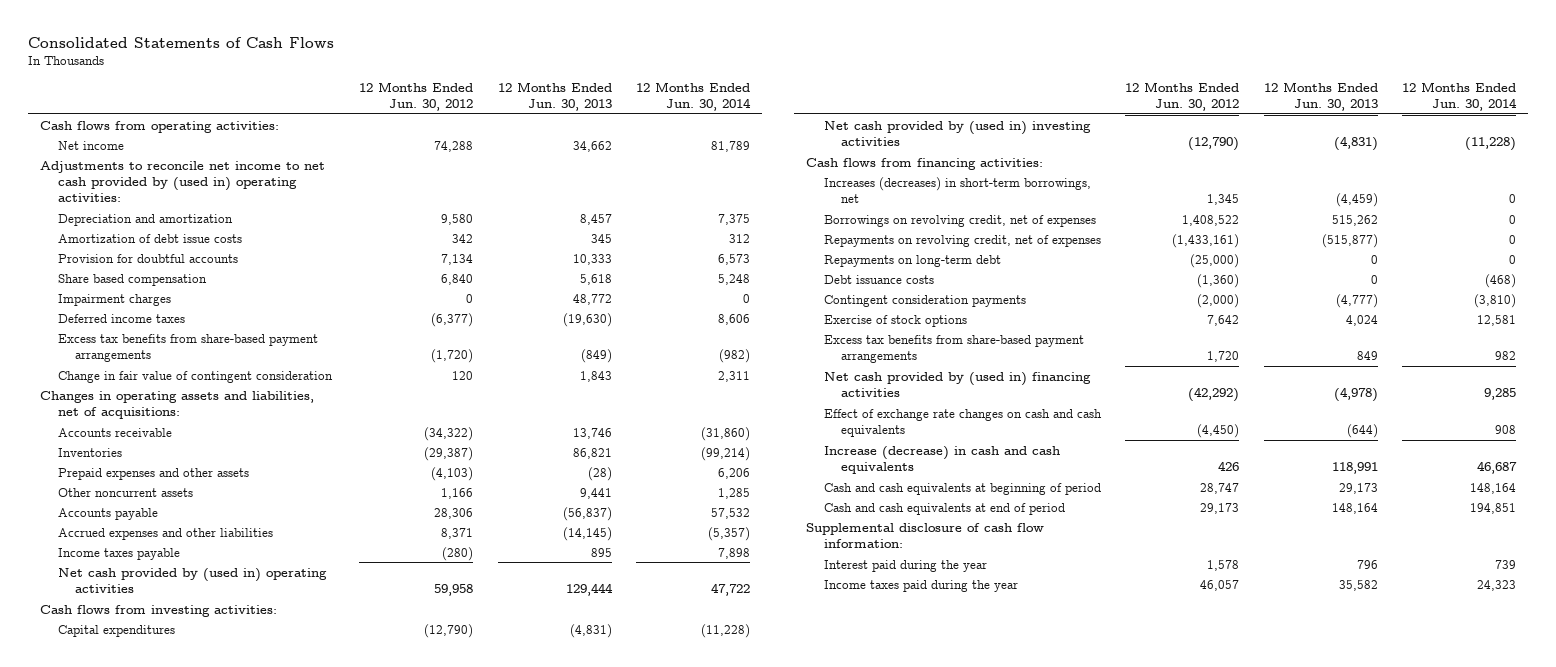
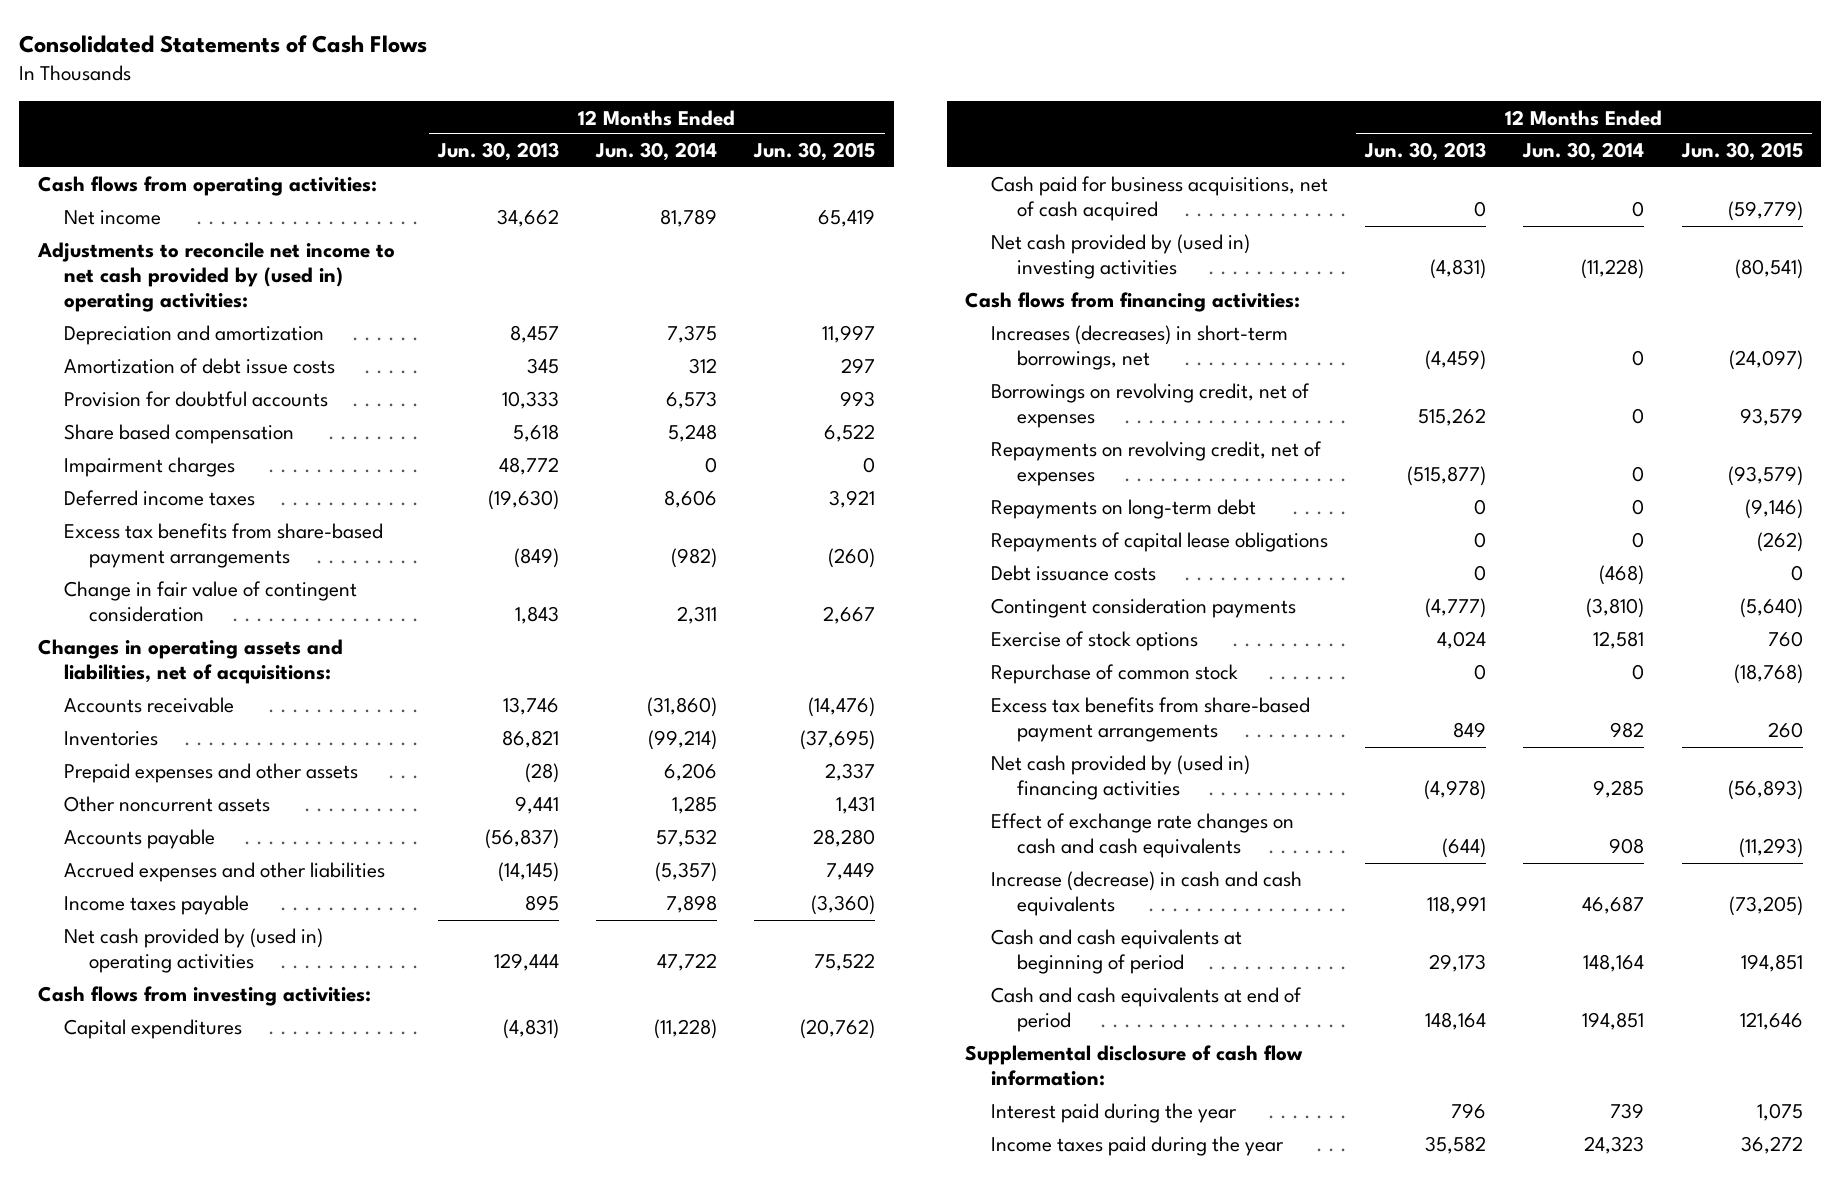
- | 12 Months Ended Jun. 30, 2012 | 12 Months Ended Jun. 30, 2013 | 12 Months Ended Jun. 30, 2014
+ | 12 Months Ended Jun. 30, 2013 | 12 Months Ended Jun. 30, 2014 | 12 Months Ended Jun. 30, 2015
+ Cash paid for business acquisitions, net of cash acquired | 0 | 0 | (59,779)
+ Repayments of capital lease obligations | 0 | 0 | (262)
+ Repurchase of common stock | 0 | 0 | (18,768)

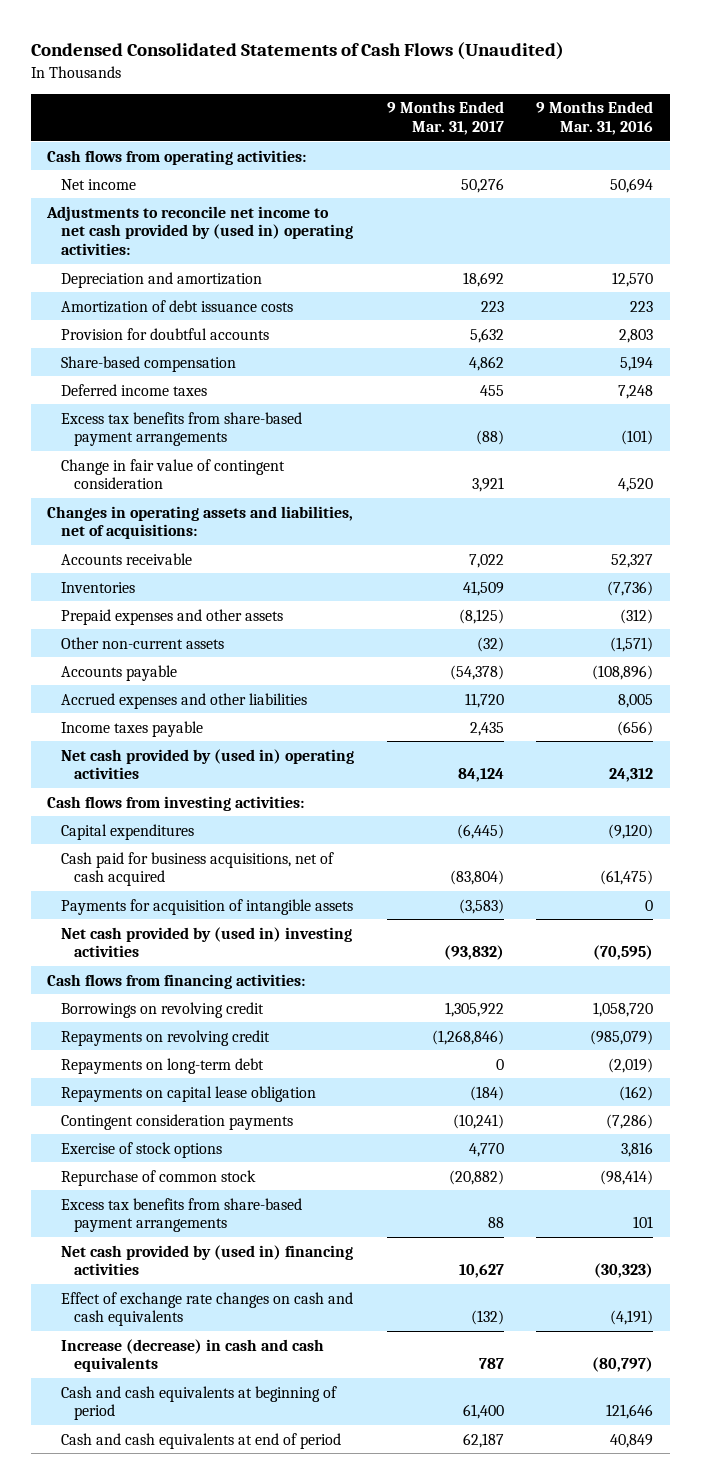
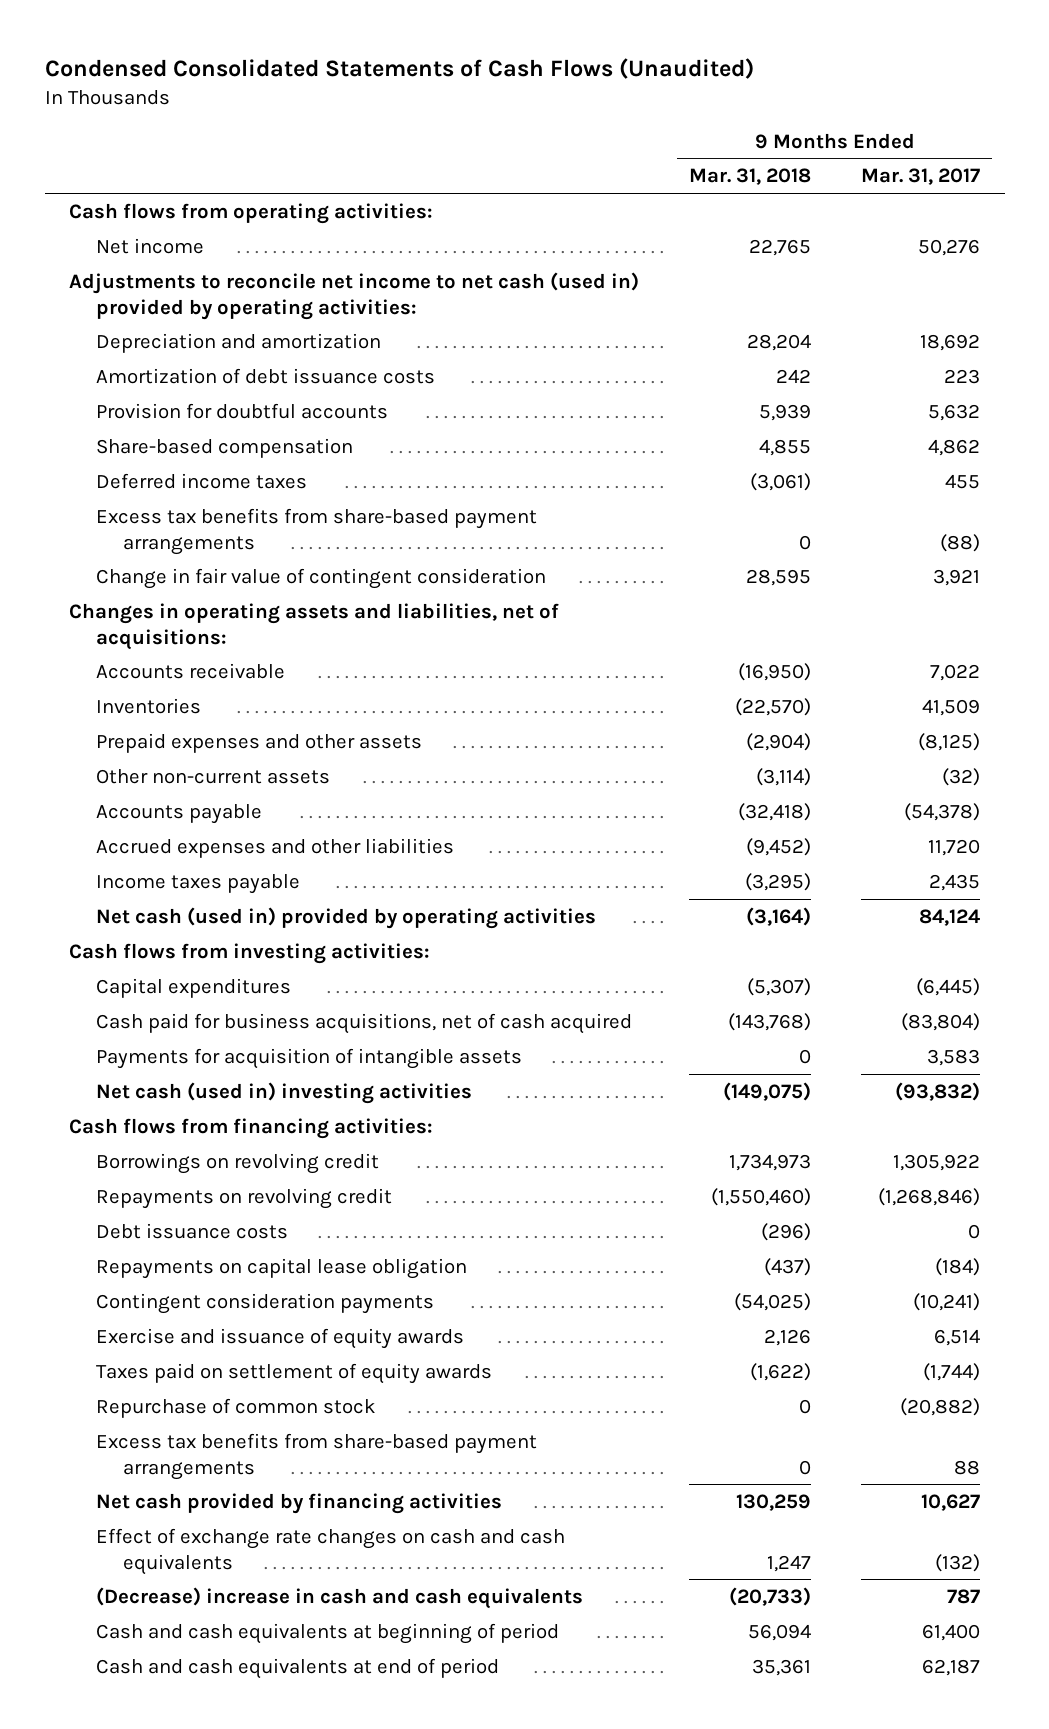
- | 9 Months Ended Mar. 31, 2017 | 9 Months Ended Mar. 31, 2016
+ | 9 Months Ended Mar. 31, 2018 | 9 Months Ended Mar. 31, 2017
- Adjustments to reconcile net income to net cash provided by (used in) operating activities:
+ Adjustments to reconcile net income to net cash (used in) provided by operating activities:
- Net cash provided by (used in) operating activities | 84,124 | 24,312
+ Net cash (used in) provided by operating activities | (3,164) | 84,124
- Payments for acquisition of intangible assets | (3,583) | 0
- Net cash provided by (used in) investing activities | (93,832) | (70,595)
+ Payments for acquisition of intangible assets | 0 | 3,583
+ Net cash (used in) investing activities | (149,075) | (93,832)
- Repayments on long-term debt | 0 | (2,019)
+ Debt issuance costs | (296) | 0
- Exercise of stock options | 4,770 | 3,816
+ Exercise and issuance of equity awards | 2,126 | 6,514
+ Taxes paid on settlement of equity awards | (1,622) | (1,744)
- Net cash provided by (used in) financing activities | 10,627 | (30,323)
+ Net cash provided by financing activities | 130,259 | 10,627
- Increase (decrease) in cash and cash equivalents | 787 | (80,797)
+ (Decrease) increase in cash and cash equivalents | (20,733) | 787

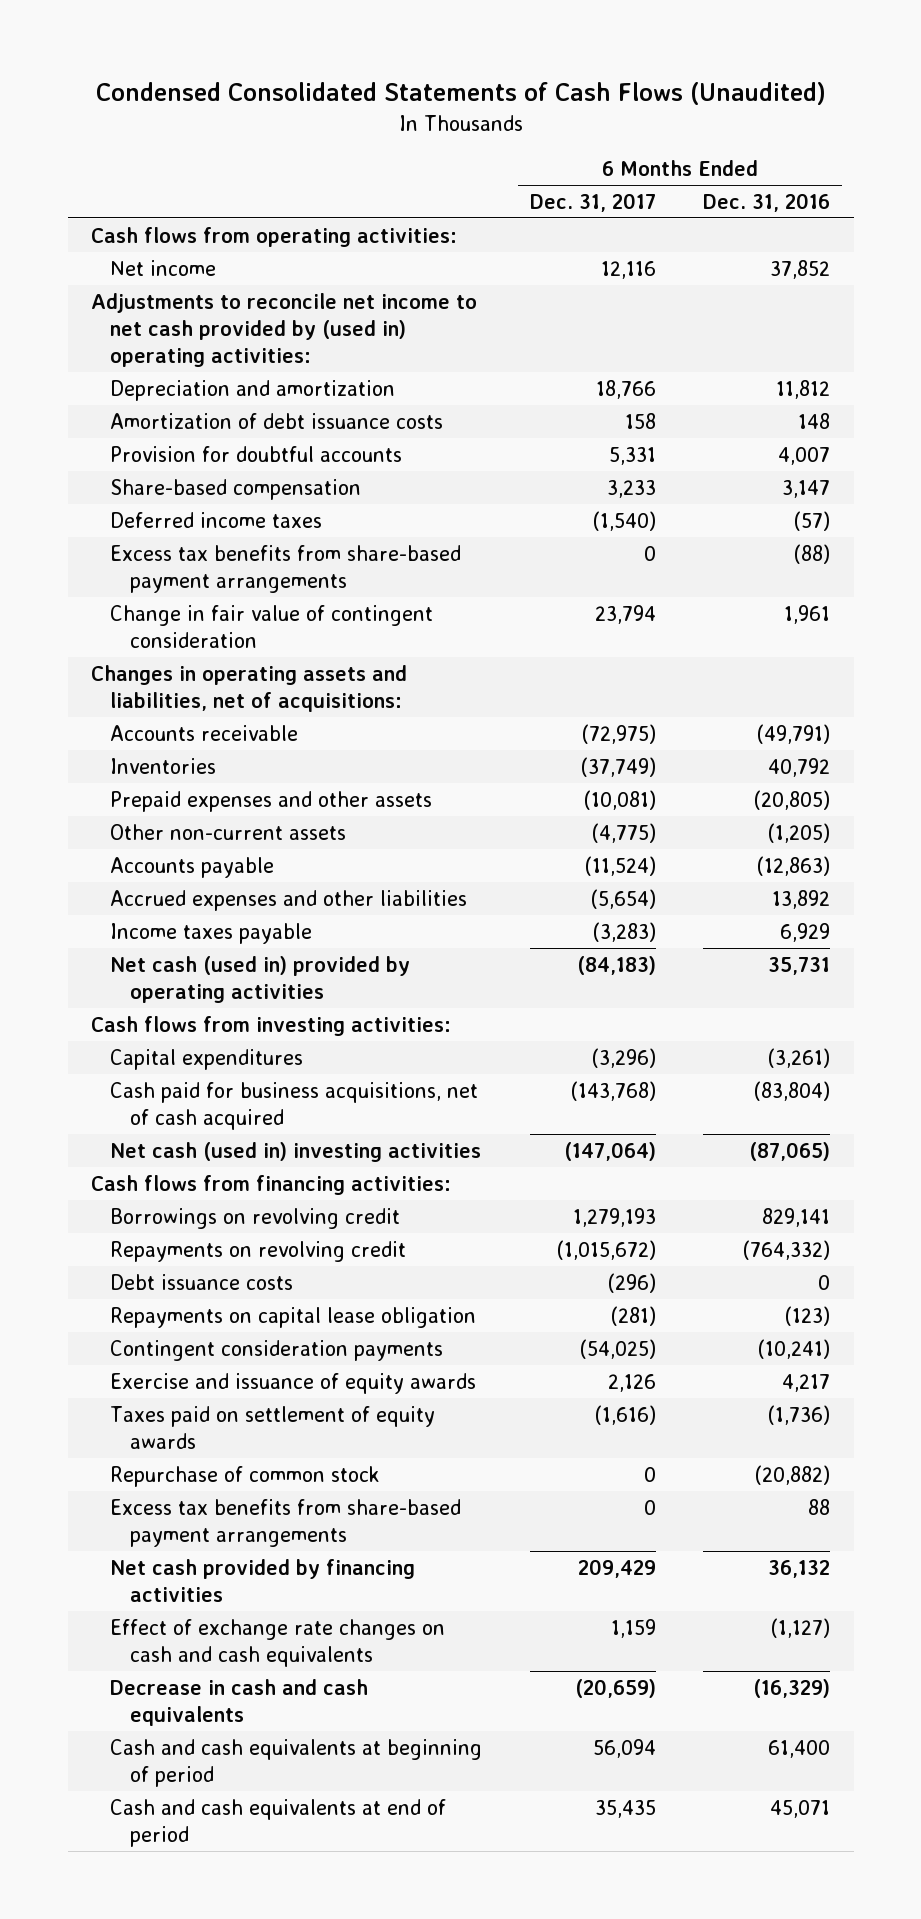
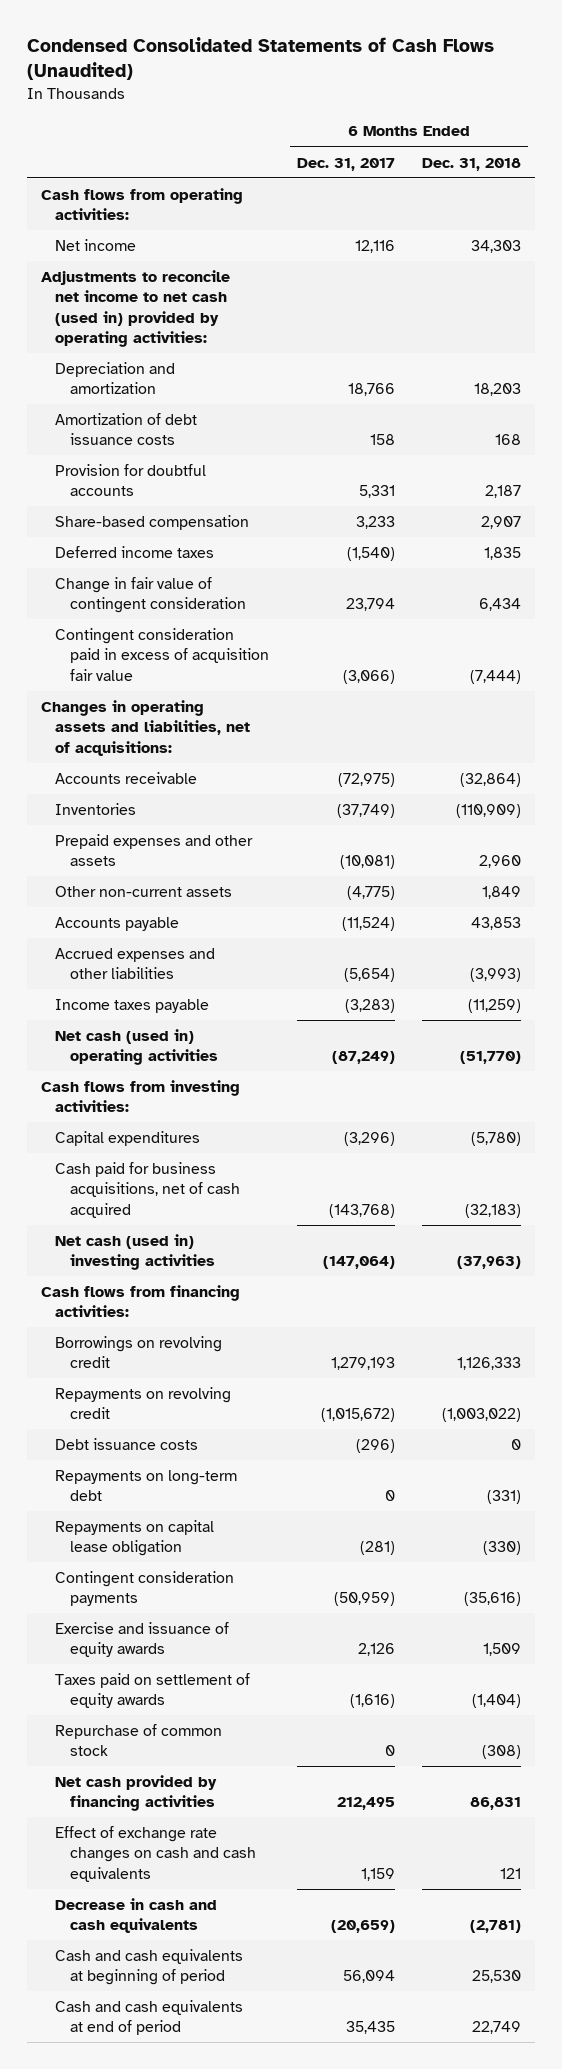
- | 6 Months Ended Dec. 31, 2017 | 6 Months Ended Dec. 31, 2016
+ | 6 Months Ended Dec. 31, 2017 | 6 Months Ended Dec. 31, 2018
- Adjustments to reconcile net income to net cash provided by (used in) operating activities:
+ Adjustments to reconcile net income to net cash (used in) provided by operating activities:
- Excess tax benefits from share-based payment arrangements | 0 | (88)
+ Contingent consideration paid in excess of acquisition fair value | (3,066) | (7,444)
- Net cash (used in) provided by operating activities | (84,183) | 35,731
+ Net cash (used in) operating activities | (87,249) | (51,770)
+ Repayments on long-term debt | 0 | (331)
- Contingent consideration payments | (54,025) | (10,241)
+ Contingent consideration payments | (50,959) | (35,616)
- Excess tax benefits from share-based payment arrangements | 0 | 88
- Net cash provided by financing activities | 209,429 | 36,132
+ Net cash provided by financing activities | 212,495 | 86,831

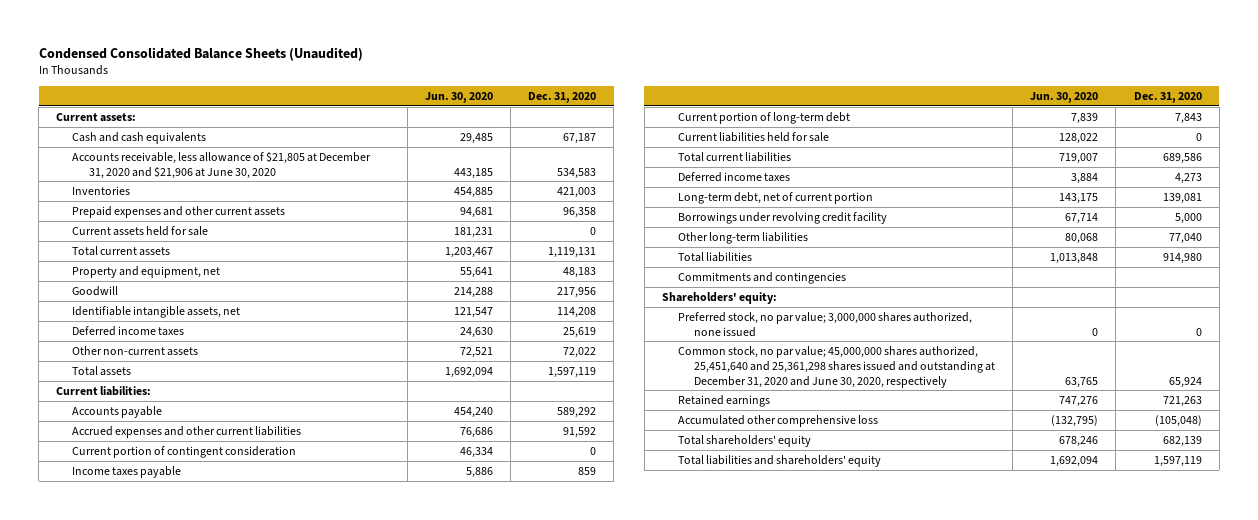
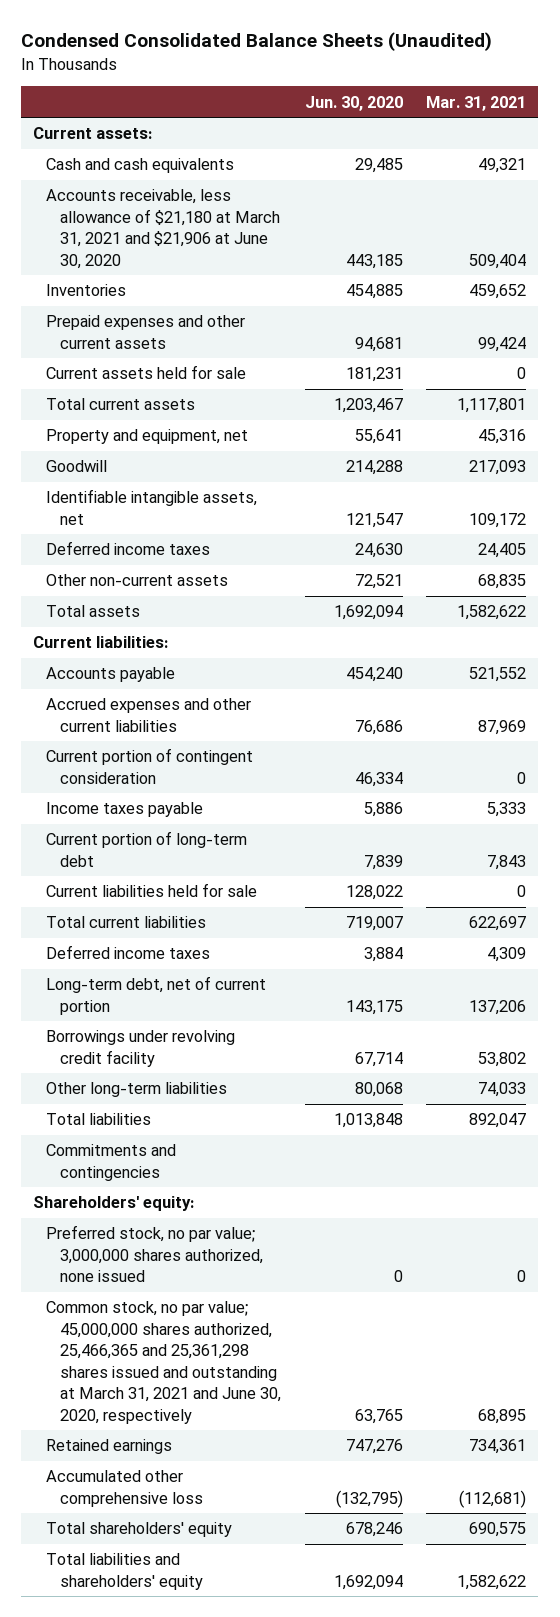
- | Jun. 30, 2020 | Dec. 31, 2020
+ | Jun. 30, 2020 | Mar. 31, 2021
- Accounts receivable, less allowance of $21,805 at December 31, 2020 and $21,906 at June 30, 2020 | 443,185 | 534,583
+ Accounts receivable, less allowance of $21,180 at March 31, 2021 and $21,906 at June 30, 2020 | 443,185 | 509,404
- Common stock, no par value; 45,000,000 shares authorized, 25,451,640 and 25,361,298 shares issued and outstanding at December 31, 2020 and June 30, 2020, respectively | 63,765 | 65,924
+ Common stock, no par value; 45,000,000 shares authorized, 25,466,365 and 25,361,298 shares issued and outstanding at March 31, 2021 and June 30, 2020, respectively | 63,765 | 68,895

